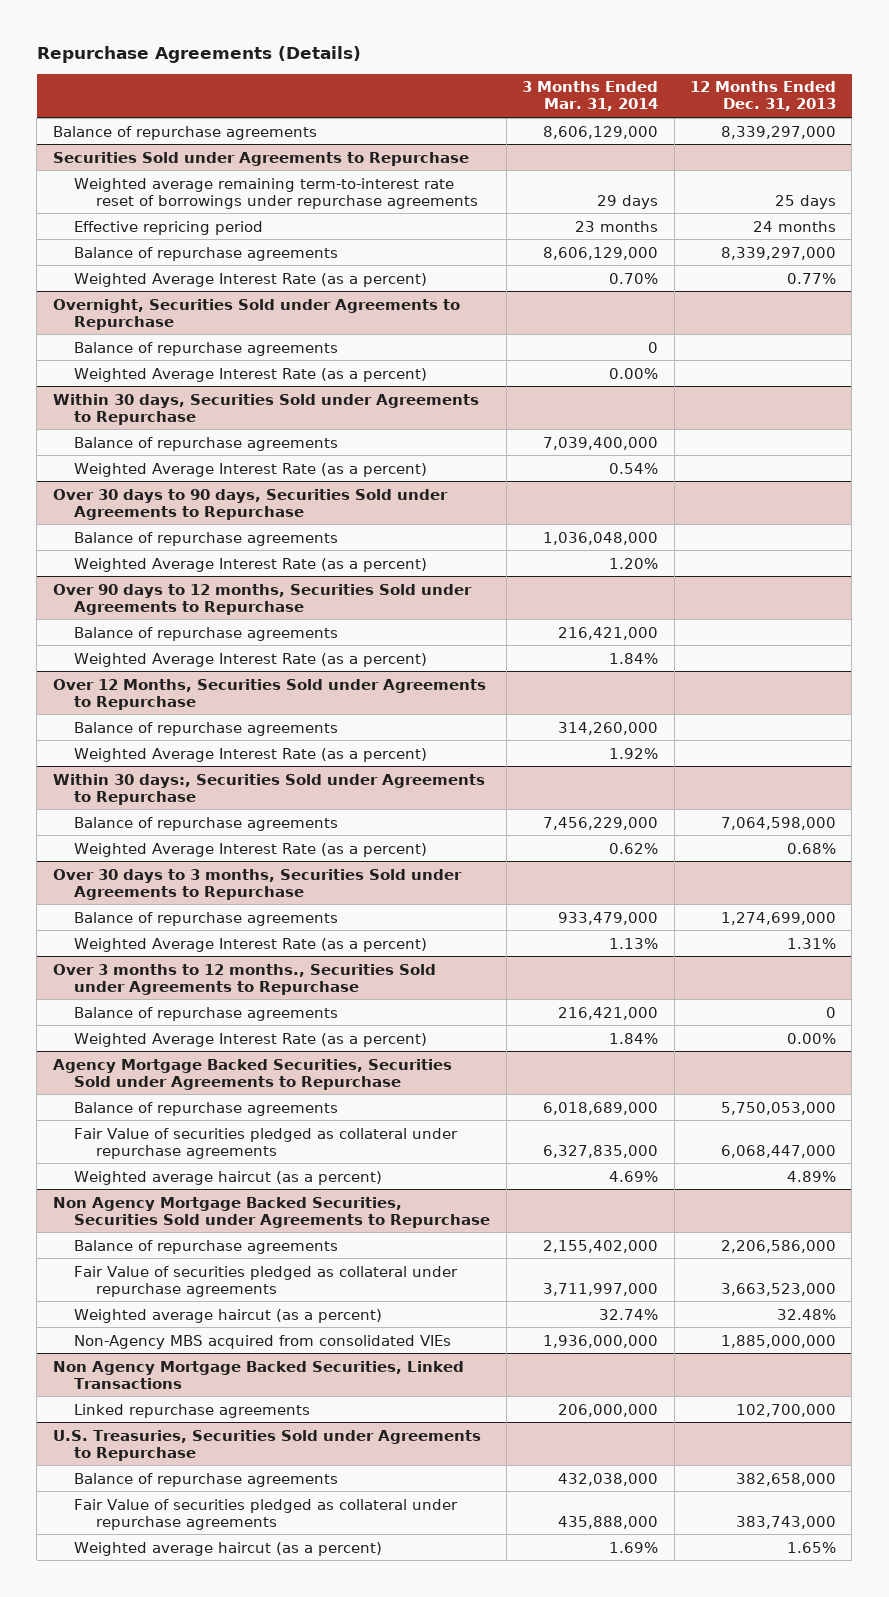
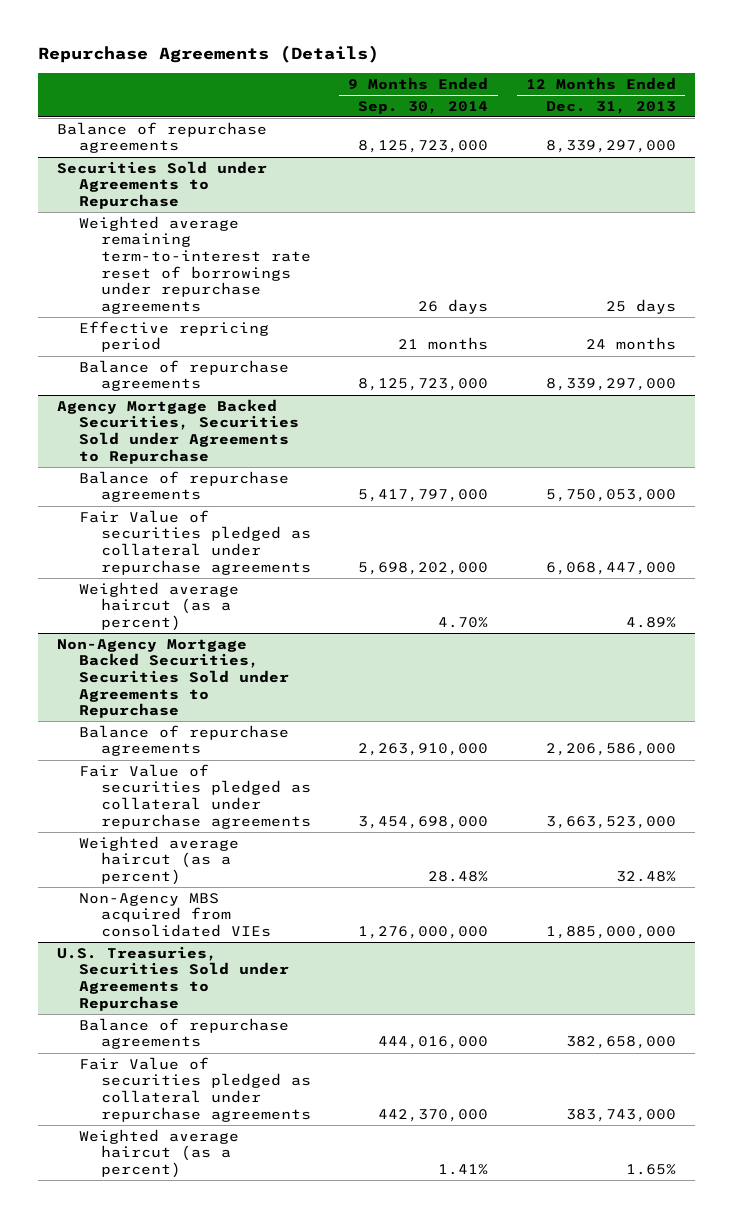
- | 3 Months Ended Mar. 31, 2014 | 12 Months Ended Dec. 31, 2013
+ | 9 Months Ended Sep. 30, 2014 | 12 Months Ended Dec. 31, 2013
@ Securities Sold under Agreements to Repurchase
- Weighted Average Interest Rate (as a percent) | 0.70% | 0.77%
- Overnight, Securities Sold under Agreements to Repurchase
- Balance of repurchase agreements | 0 |
- Weighted Average Interest Rate (as a percent) | 0.00% |
- Within 30 days, Securities Sold under Agreements to Repurchase
- Balance of repurchase agreements | 7,039,400,000 |
- Weighted Average Interest Rate (as a percent) | 0.54% |
- Over 30 days to 90 days, Securities Sold under Agreements to Repurchase
- Balance of repurchase agreements | 1,036,048,000 |
- Weighted Average Interest Rate (as a percent) | 1.20% |
- Over 90 days to 12 months, Securities Sold under Agreements to Repurchase
- Balance of repurchase agreements | 216,421,000 |
- Weighted Average Interest Rate (as a percent) | 1.84% |
- Over 12 Months, Securities Sold under Agreements to Repurchase
- Balance of repurchase agreements | 314,260,000 |
- Weighted Average Interest Rate (as a percent) | 1.92% |
- Within 30 days:, Securities Sold under Agreements to Repurchase
- Balance of repurchase agreements | 7,456,229,000 | 7,064,598,000
- Weighted Average Interest Rate (as a percent) | 0.62% | 0.68%
- Over 30 days to 3 months, Securities Sold under Agreements to Repurchase
- Balance of repurchase agreements | 933,479,000 | 1,274,699,000
- Weighted Average Interest Rate (as a percent) | 1.13% | 1.31%
- Over 3 months to 12 months., Securities Sold under Agreements to Repurchase
- Balance of repurchase agreements | 216,421,000 | 0
- Weighted Average Interest Rate (as a percent) | 1.84% | 0.00%
- Non Agency Mortgage Backed Securities, Securities Sold under Agreements to Repurchase
+ Non-Agency Mortgage Backed Securities, Securities Sold under Agreements to Repurchase
- Non Agency Mortgage Backed Securities, Linked Transactions
- Linked repurchase agreements | 206,000,000 | 102,700,000

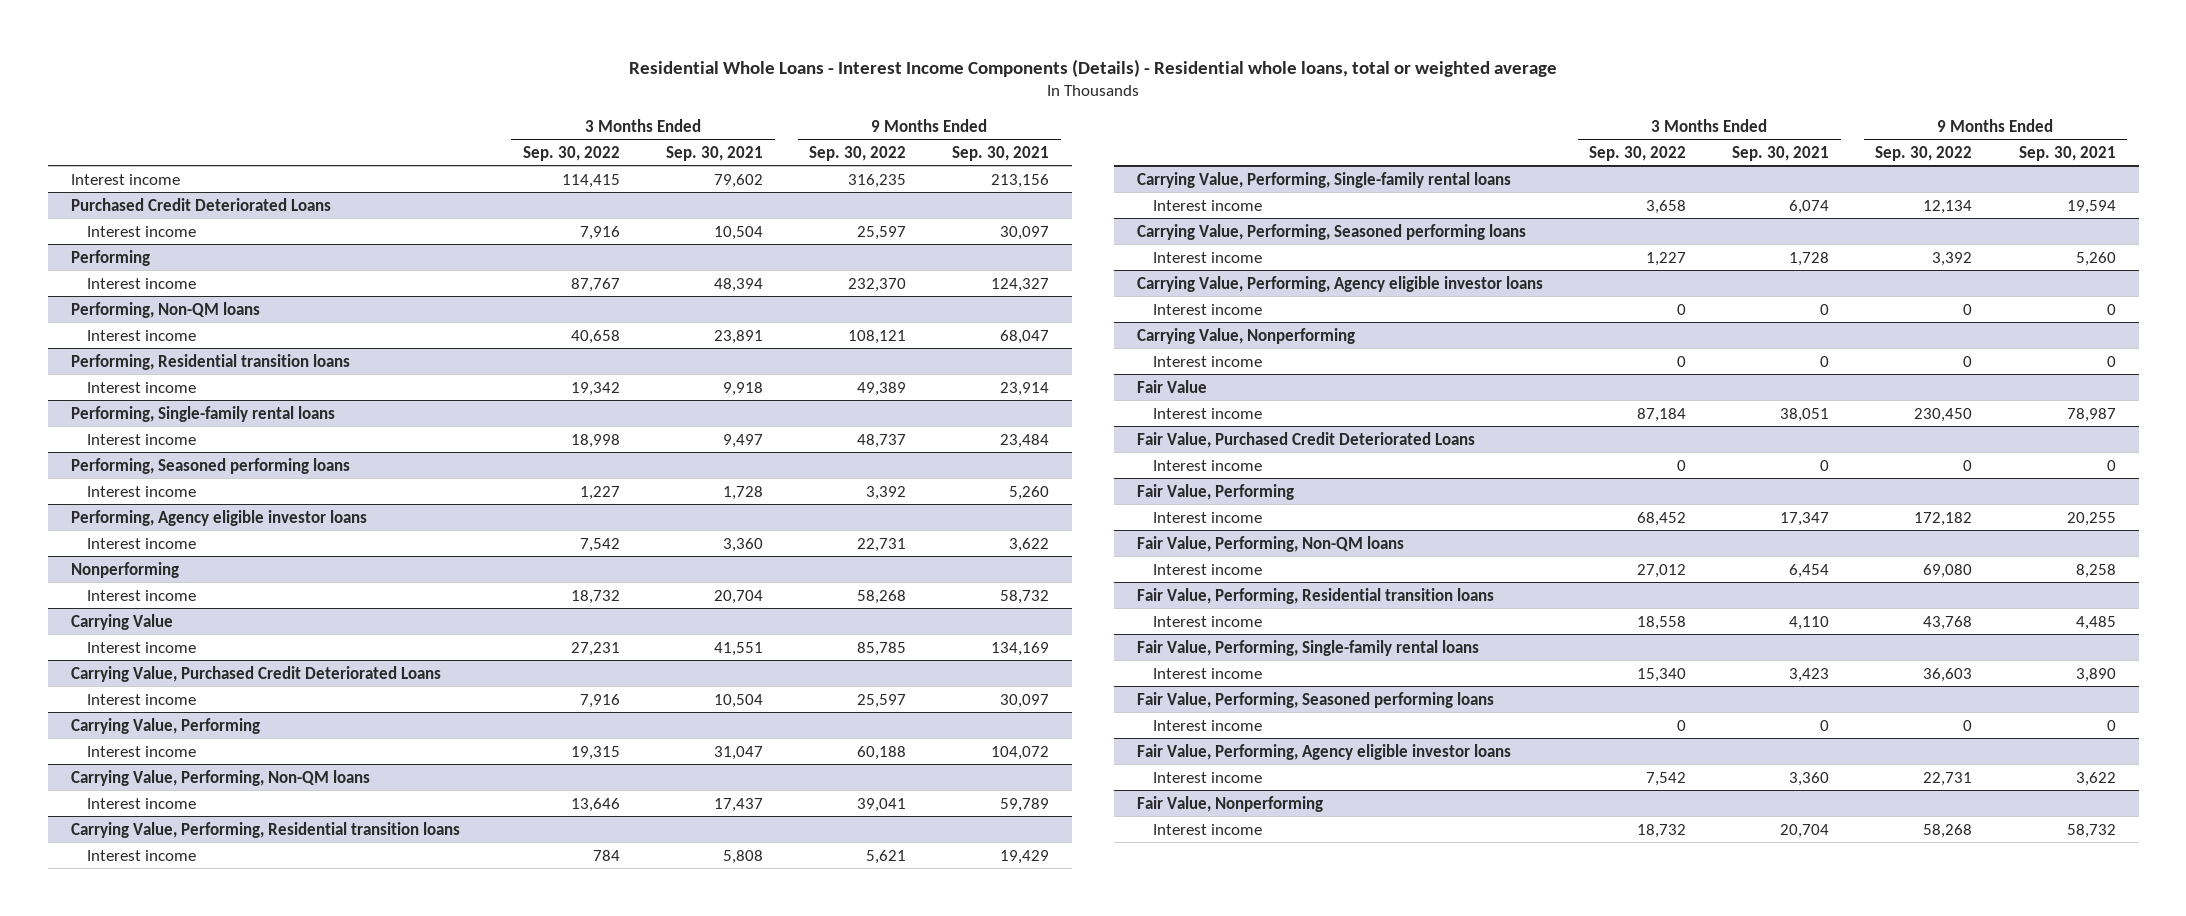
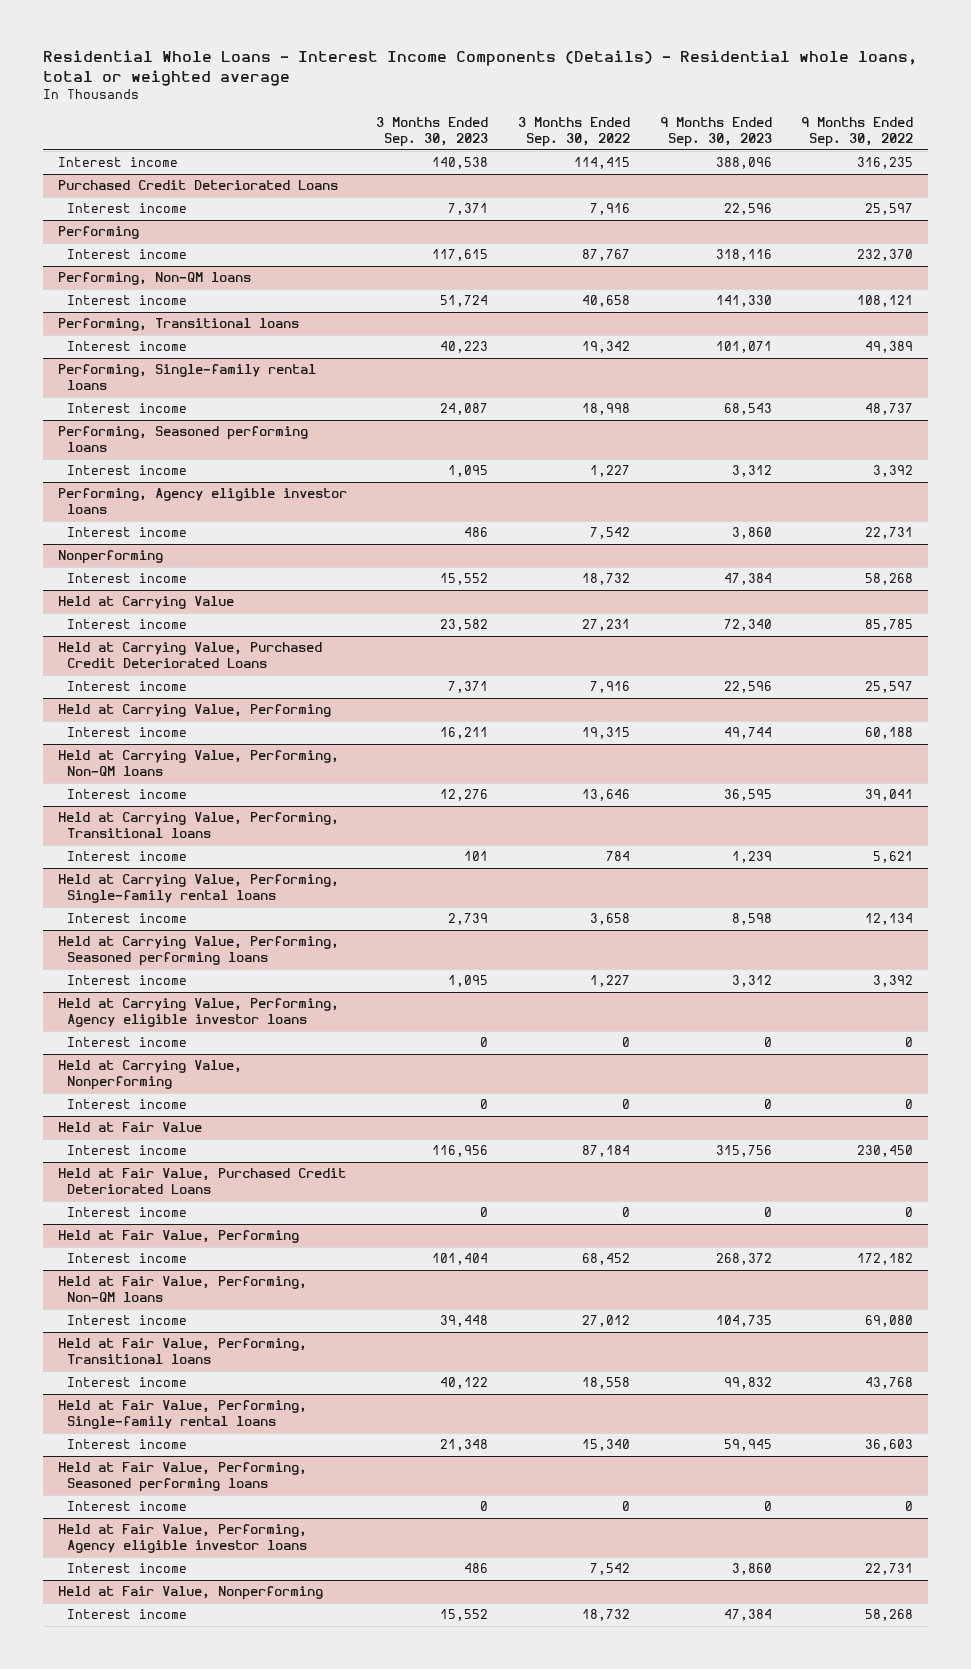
- | 3 Months Ended Sep. 30, 2022 | 3 Months Ended Sep. 30, 2021 | 9 Months Ended Sep. 30, 2022 | 9 Months Ended Sep. 30, 2021
+ | 3 Months Ended Sep. 30, 2023 | 3 Months Ended Sep. 30, 2022 | 9 Months Ended Sep. 30, 2023 | 9 Months Ended Sep. 30, 2022
- Performing, Residential transition loans
+ Performing, Transitional loans
- Carrying Value
+ Held at Carrying Value
- Carrying Value, Purchased Credit Deteriorated Loans
+ Held at Carrying Value, Purchased Credit Deteriorated Loans
- Carrying Value, Performing
+ Held at Carrying Value, Performing
- Carrying Value, Performing, Non-QM loans
+ Held at Carrying Value, Performing, Non-QM loans
- Carrying Value, Performing, Residential transition loans
+ Held at Carrying Value, Performing, Transitional loans
- Carrying Value, Performing, Single-family rental loans
+ Held at Carrying Value, Performing, Single-family rental loans
- Carrying Value, Performing, Seasoned performing loans
+ Held at Carrying Value, Performing, Seasoned performing loans
- Carrying Value, Performing, Agency eligible investor loans
+ Held at Carrying Value, Performing, Agency eligible investor loans
- Carrying Value, Nonperforming
+ Held at Carrying Value, Nonperforming
- Fair Value
+ Held at Fair Value
- Fair Value, Purchased Credit Deteriorated Loans
+ Held at Fair Value, Purchased Credit Deteriorated Loans
- Fair Value, Performing
+ Held at Fair Value, Performing
- Fair Value, Performing, Non-QM loans
+ Held at Fair Value, Performing, Non-QM loans
- Fair Value, Performing, Residential transition loans
+ Held at Fair Value, Performing, Transitional loans
- Fair Value, Performing, Single-family rental loans
+ Held at Fair Value, Performing, Single-family rental loans
- Fair Value, Performing, Seasoned performing loans
+ Held at Fair Value, Performing, Seasoned performing loans
- Fair Value, Performing, Agency eligible investor loans
+ Held at Fair Value, Performing, Agency eligible investor loans
- Fair Value, Nonperforming
+ Held at Fair Value, Nonperforming

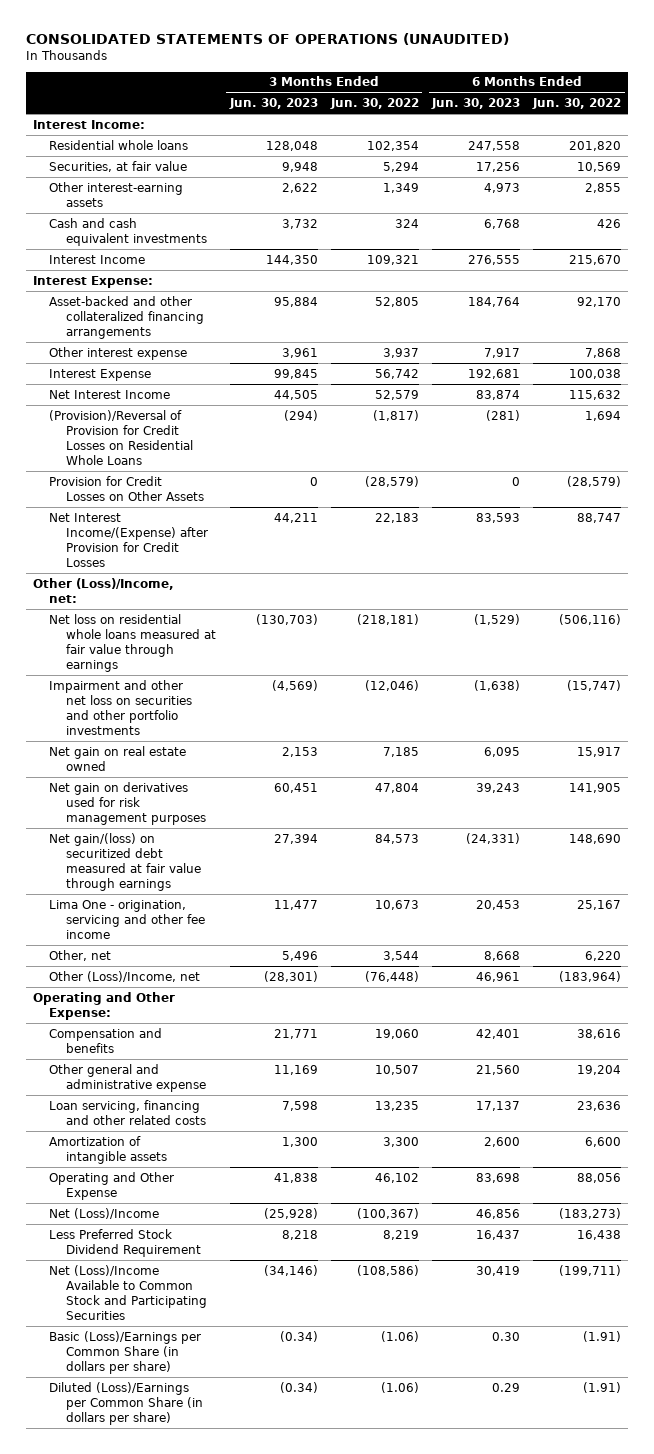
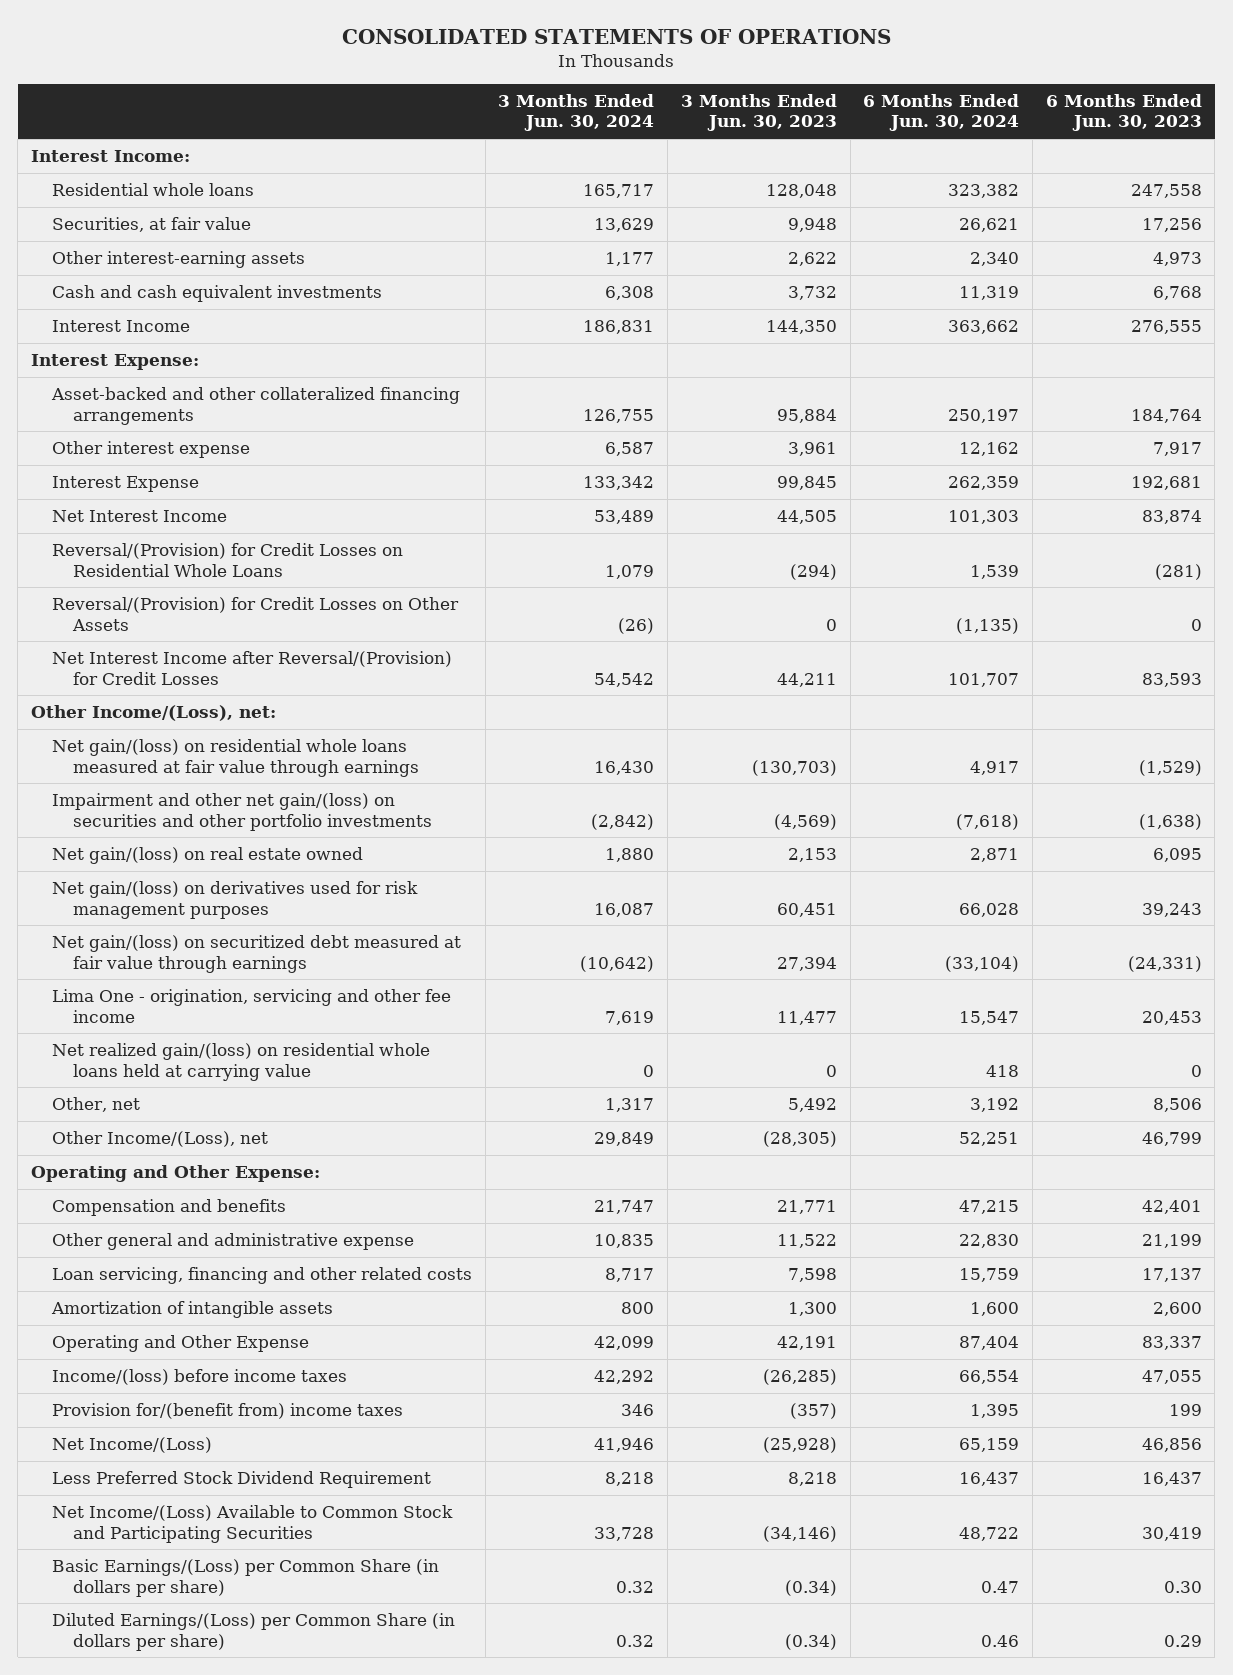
- CONSOLIDATED STATEMENTS OF OPERATIONS (UNAUDITED)
+ CONSOLIDATED STATEMENTS OF OPERATIONS
- | 3 Months Ended Jun. 30, 2023 | 3 Months Ended Jun. 30, 2022 | 6 Months Ended Jun. 30, 2023 | 6 Months Ended Jun. 30, 2022
+ | 3 Months Ended Jun. 30, 2024 | 3 Months Ended Jun. 30, 2023 | 6 Months Ended Jun. 30, 2024 | 6 Months Ended Jun. 30, 2023
- (Provision)/Reversal of Provision for Credit Losses on Residential Whole Loans | (294) | (1,817) | (281) | 1,694
- Provision for Credit Losses on Other Assets | 0 | (28,579) | 0 | (28,579)
- Net Interest Income/(Expense) after Provision for Credit Losses | 44,211 | 22,183 | 83,593 | 88,747
- Other (Loss)/Income, net:
- Net loss on residential whole loans measured at fair value through earnings | (130,703) | (218,181) | (1,529) | (506,116)
- Impairment and other net loss on securities and other portfolio investments | (4,569) | (12,046) | (1,638) | (15,747)
- Net gain on real estate owned | 2,153 | 7,185 | 6,095 | 15,917
- Net gain on derivatives used for risk management purposes | 60,451 | 47,804 | 39,243 | 141,905
+ Reversal/(Provision) for Credit Losses on Residential Whole Loans | 1,079 | (294) | 1,539 | (281)
+ Reversal/(Provision) for Credit Losses on Other Assets | (26) | 0 | (1,135) | 0
+ Net Interest Income after Reversal/(Provision) for Credit Losses | 54,542 | 44,211 | 101,707 | 83,593
+ Other Income/(Loss), net:
+ Net gain/(loss) on residential whole loans measured at fair value through earnings | 16,430 | (130,703) | 4,917 | (1,529)
+ Impairment and other net gain/(loss) on securities and other portfolio investments | (2,842) | (4,569) | (7,618) | (1,638)
+ Net gain/(loss) on real estate owned | 1,880 | 2,153 | 2,871 | 6,095
+ Net gain/(loss) on derivatives used for risk management purposes | 16,087 | 60,451 | 66,028 | 39,243
- Other, net | 5,496 | 3,544 | 8,668 | 6,220
- Other (Loss)/Income, net | (28,301) | (76,448) | 46,961 | (183,964)
+ Net realized gain/(loss) on residential whole loans held at carrying value | 0 | 0 | 418 | 0
+ Other, net | 1,317 | 5,492 | 3,192 | 8,506
+ Other Income/(Loss), net | 29,849 | (28,305) | 52,251 | 46,799
- Other general and administrative expense | 11,169 | 10,507 | 21,560 | 19,204
+ Other general and administrative expense | 10,835 | 11,522 | 22,830 | 21,199
- Operating and Other Expense | 41,838 | 46,102 | 83,698 | 88,056
- Net (Loss)/Income | (25,928) | (100,367) | 46,856 | (183,273)
+ Operating and Other Expense | 42,099 | 42,191 | 87,404 | 83,337
+ Income/(loss) before income taxes | 42,292 | (26,285) | 66,554 | 47,055
+ Provision for/(benefit from) income taxes | 346 | (357) | 1,395 | 199
+ Net Income/(Loss) | 41,946 | (25,928) | 65,159 | 46,856
- Net (Loss)/Income Available to Common Stock and Participating Securities | (34,146) | (108,586) | 30,419 | (199,711)
- Basic (Loss)/Earnings per Common Share (in dollars per share) | (0.34) | (1.06) | 0.30 | (1.91)
- Diluted (Loss)/Earnings per Common Share (in dollars per share) | (0.34) | (1.06) | 0.29 | (1.91)
+ Net Income/(Loss) Available to Common Stock and Participating Securities | 33,728 | (34,146) | 48,722 | 30,419
+ Basic Earnings/(Loss) per Common Share (in dollars per share) | 0.32 | (0.34) | 0.47 | 0.30
+ Diluted Earnings/(Loss) per Common Share (in dollars per share) | 0.32 | (0.34) | 0.46 | 0.29

